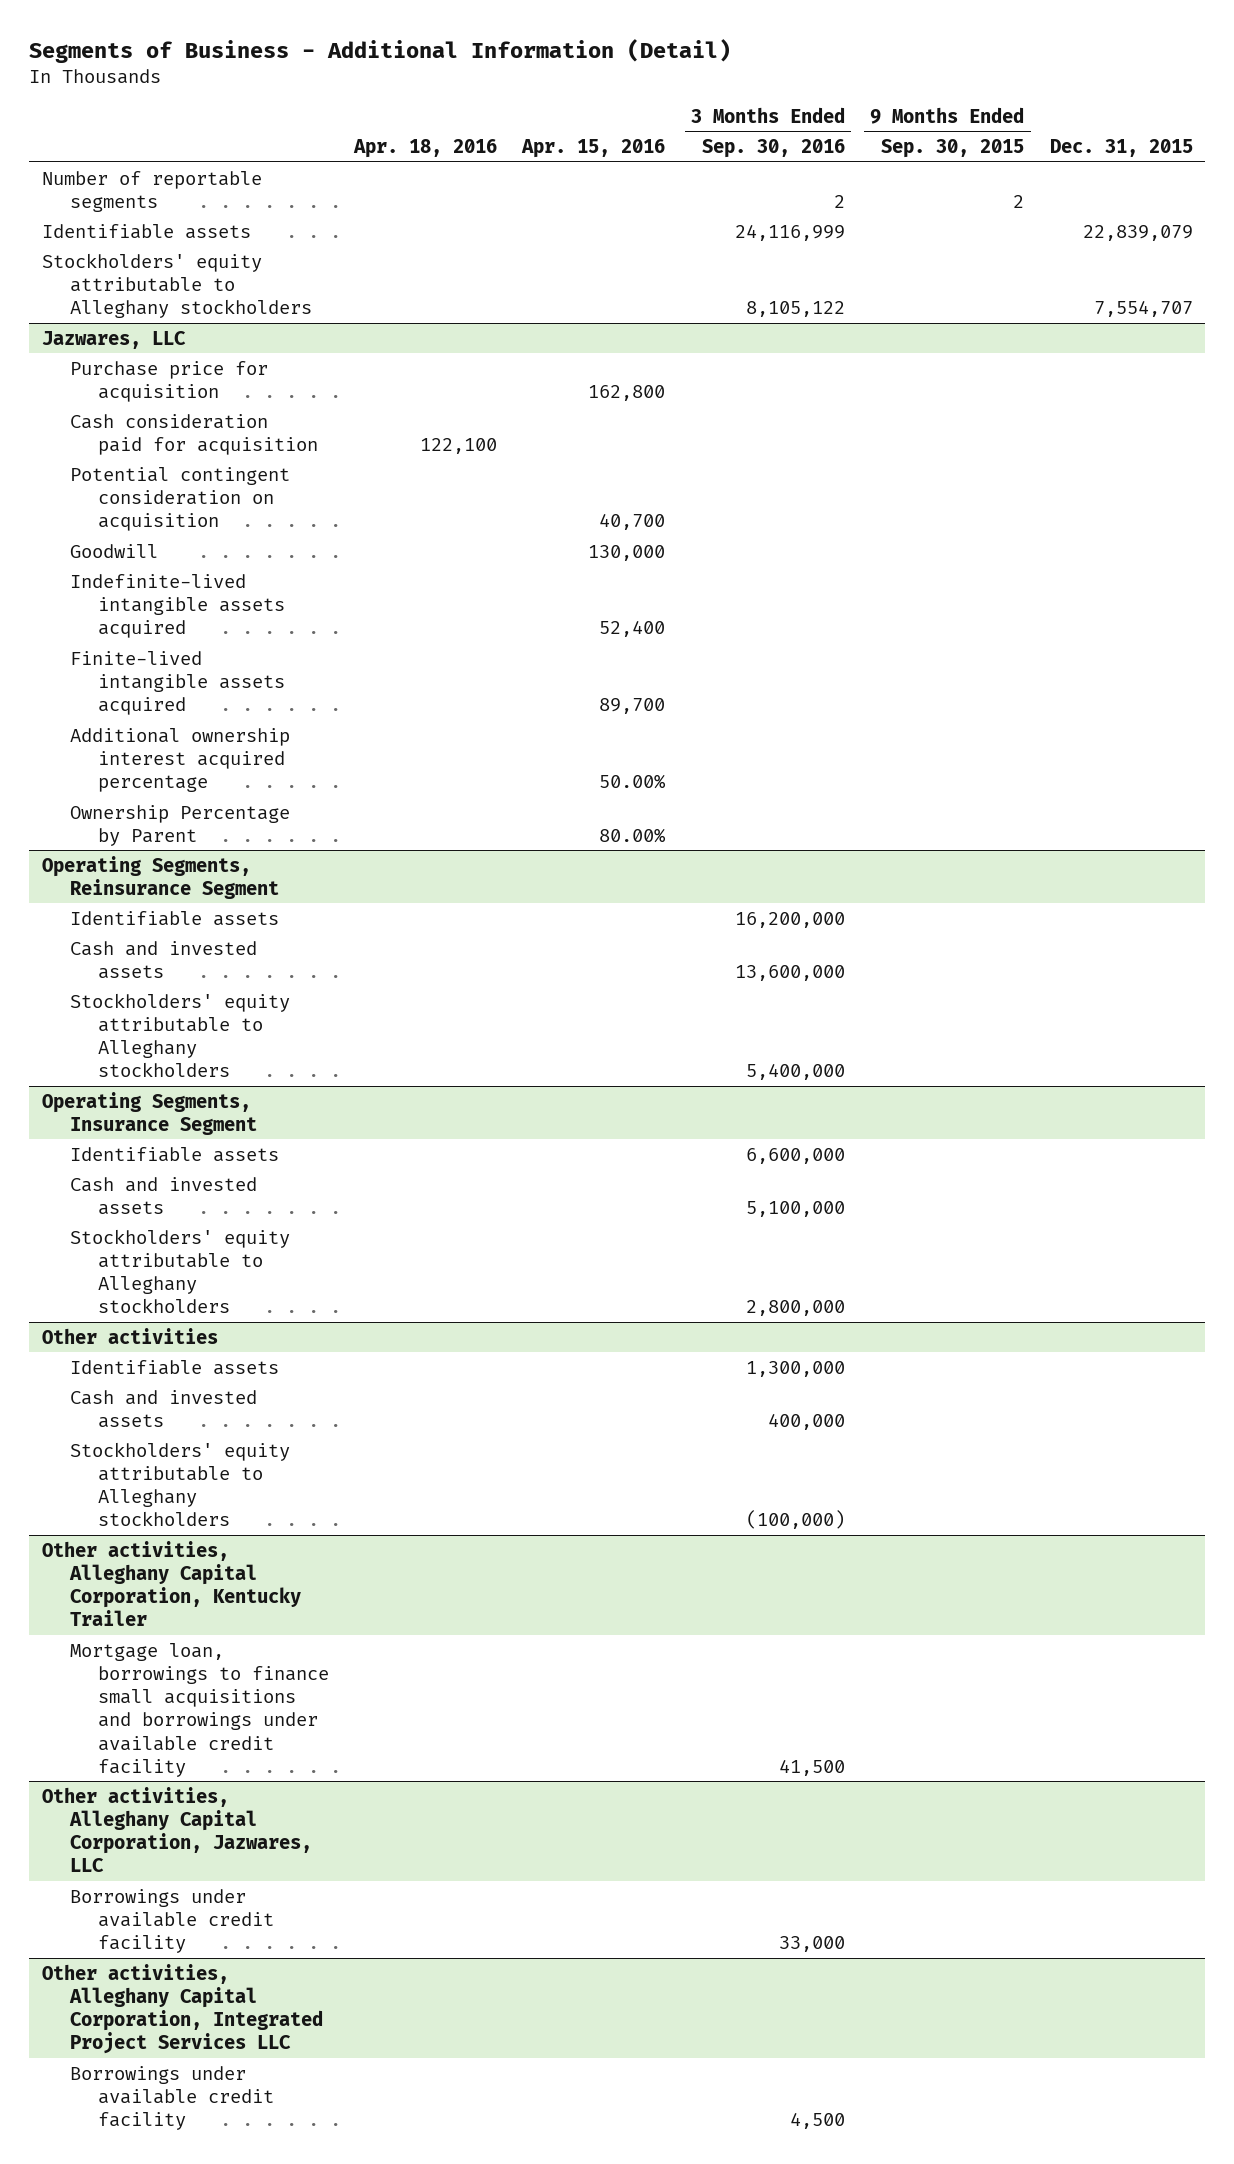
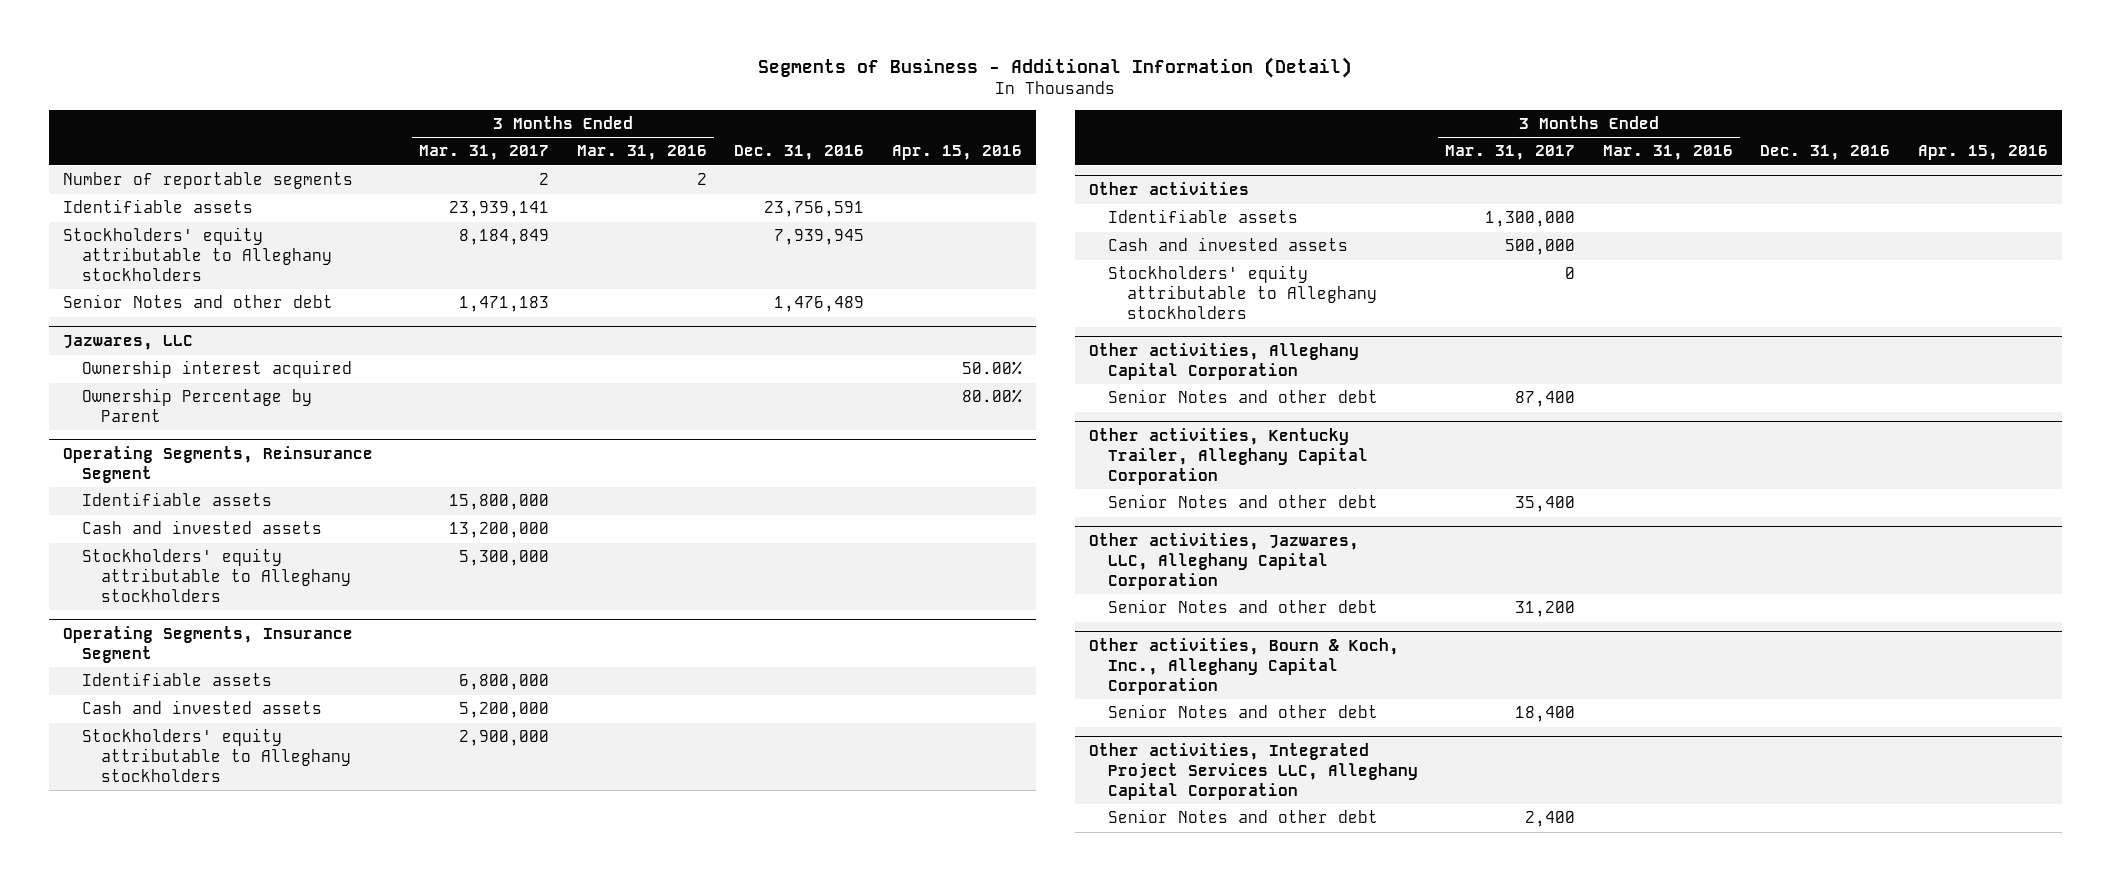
- | Apr. 18, 2016 | Apr. 15, 2016 | 3 Months Ended Sep. 30, 2016 | 9 Months Ended Sep. 30, 2015 | Dec. 31, 2015
+ | 3 Months Ended Mar. 31, 2017 | 3 Months Ended Mar. 31, 2016 | Dec. 31, 2016 | Apr. 15, 2016
+ Senior Notes and other debt | 1,471,183 | | 1,476,489 |
@ Jazwares, LLC
- Purchase price for acquisition | | 162,800 | | |
- Cash consideration paid for acquisition | 122,100 | | | |
- Potential contingent consideration on acquisition | | 40,700 | | |
- Goodwill | | 130,000 | | |
- Indefinite-lived intangible assets acquired | | 52,400 | | |
- Finite-lived intangible assets acquired | | 89,700 | | |
- Additional ownership interest acquired percentage | | 50.00% | | |
+ Ownership interest acquired | | | | 50.00%
- Other activities, Alleghany Capital Corporation, Kentucky Trailer
- Mortgage loan, borrowings to finance small acquisitions and borrowings under available credit facility | | | 41,500 | |
- Other activities, Alleghany Capital Corporation, Jazwares, LLC
- Borrowings under available credit facility | | | 33,000 | |
- Other activities, Alleghany Capital Corporation, Integrated Project Services LLC
- Borrowings under available credit facility | | | 4,500 | |
+ Other activities, Alleghany Capital Corporation
+ Senior Notes and other debt | 87,400 | | |
+ Other activities, Kentucky Trailer, Alleghany Capital Corporation
+ Senior Notes and other debt | 35,400 | | |
+ Other activities, Jazwares, LLC, Alleghany Capital Corporation
+ Senior Notes and other debt | 31,200 | | |
+ Other activities, Bourn & Koch, Inc., Alleghany Capital Corporation
+ Senior Notes and other debt | 18,400 | | |
+ Other activities, Integrated Project Services LLC, Alleghany Capital Corporation
+ Senior Notes and other debt | 2,400 | | |

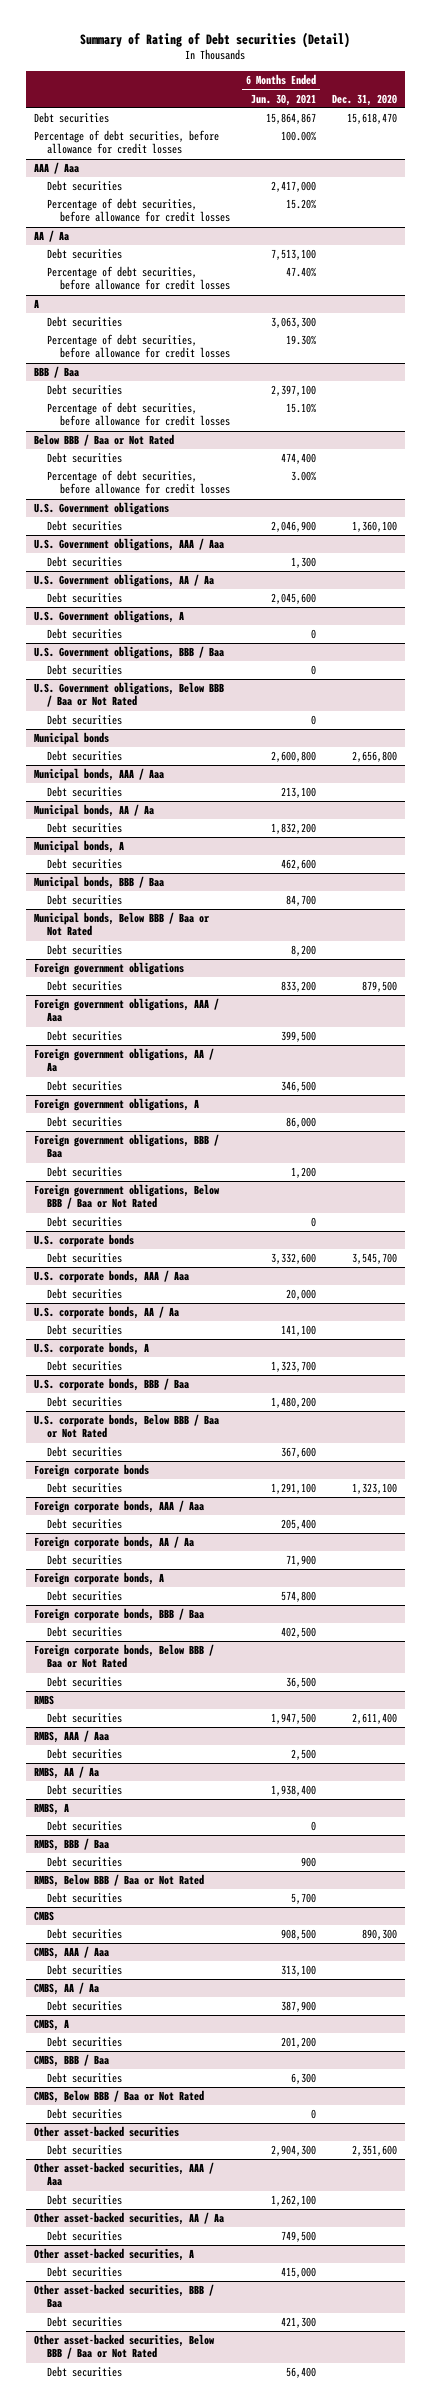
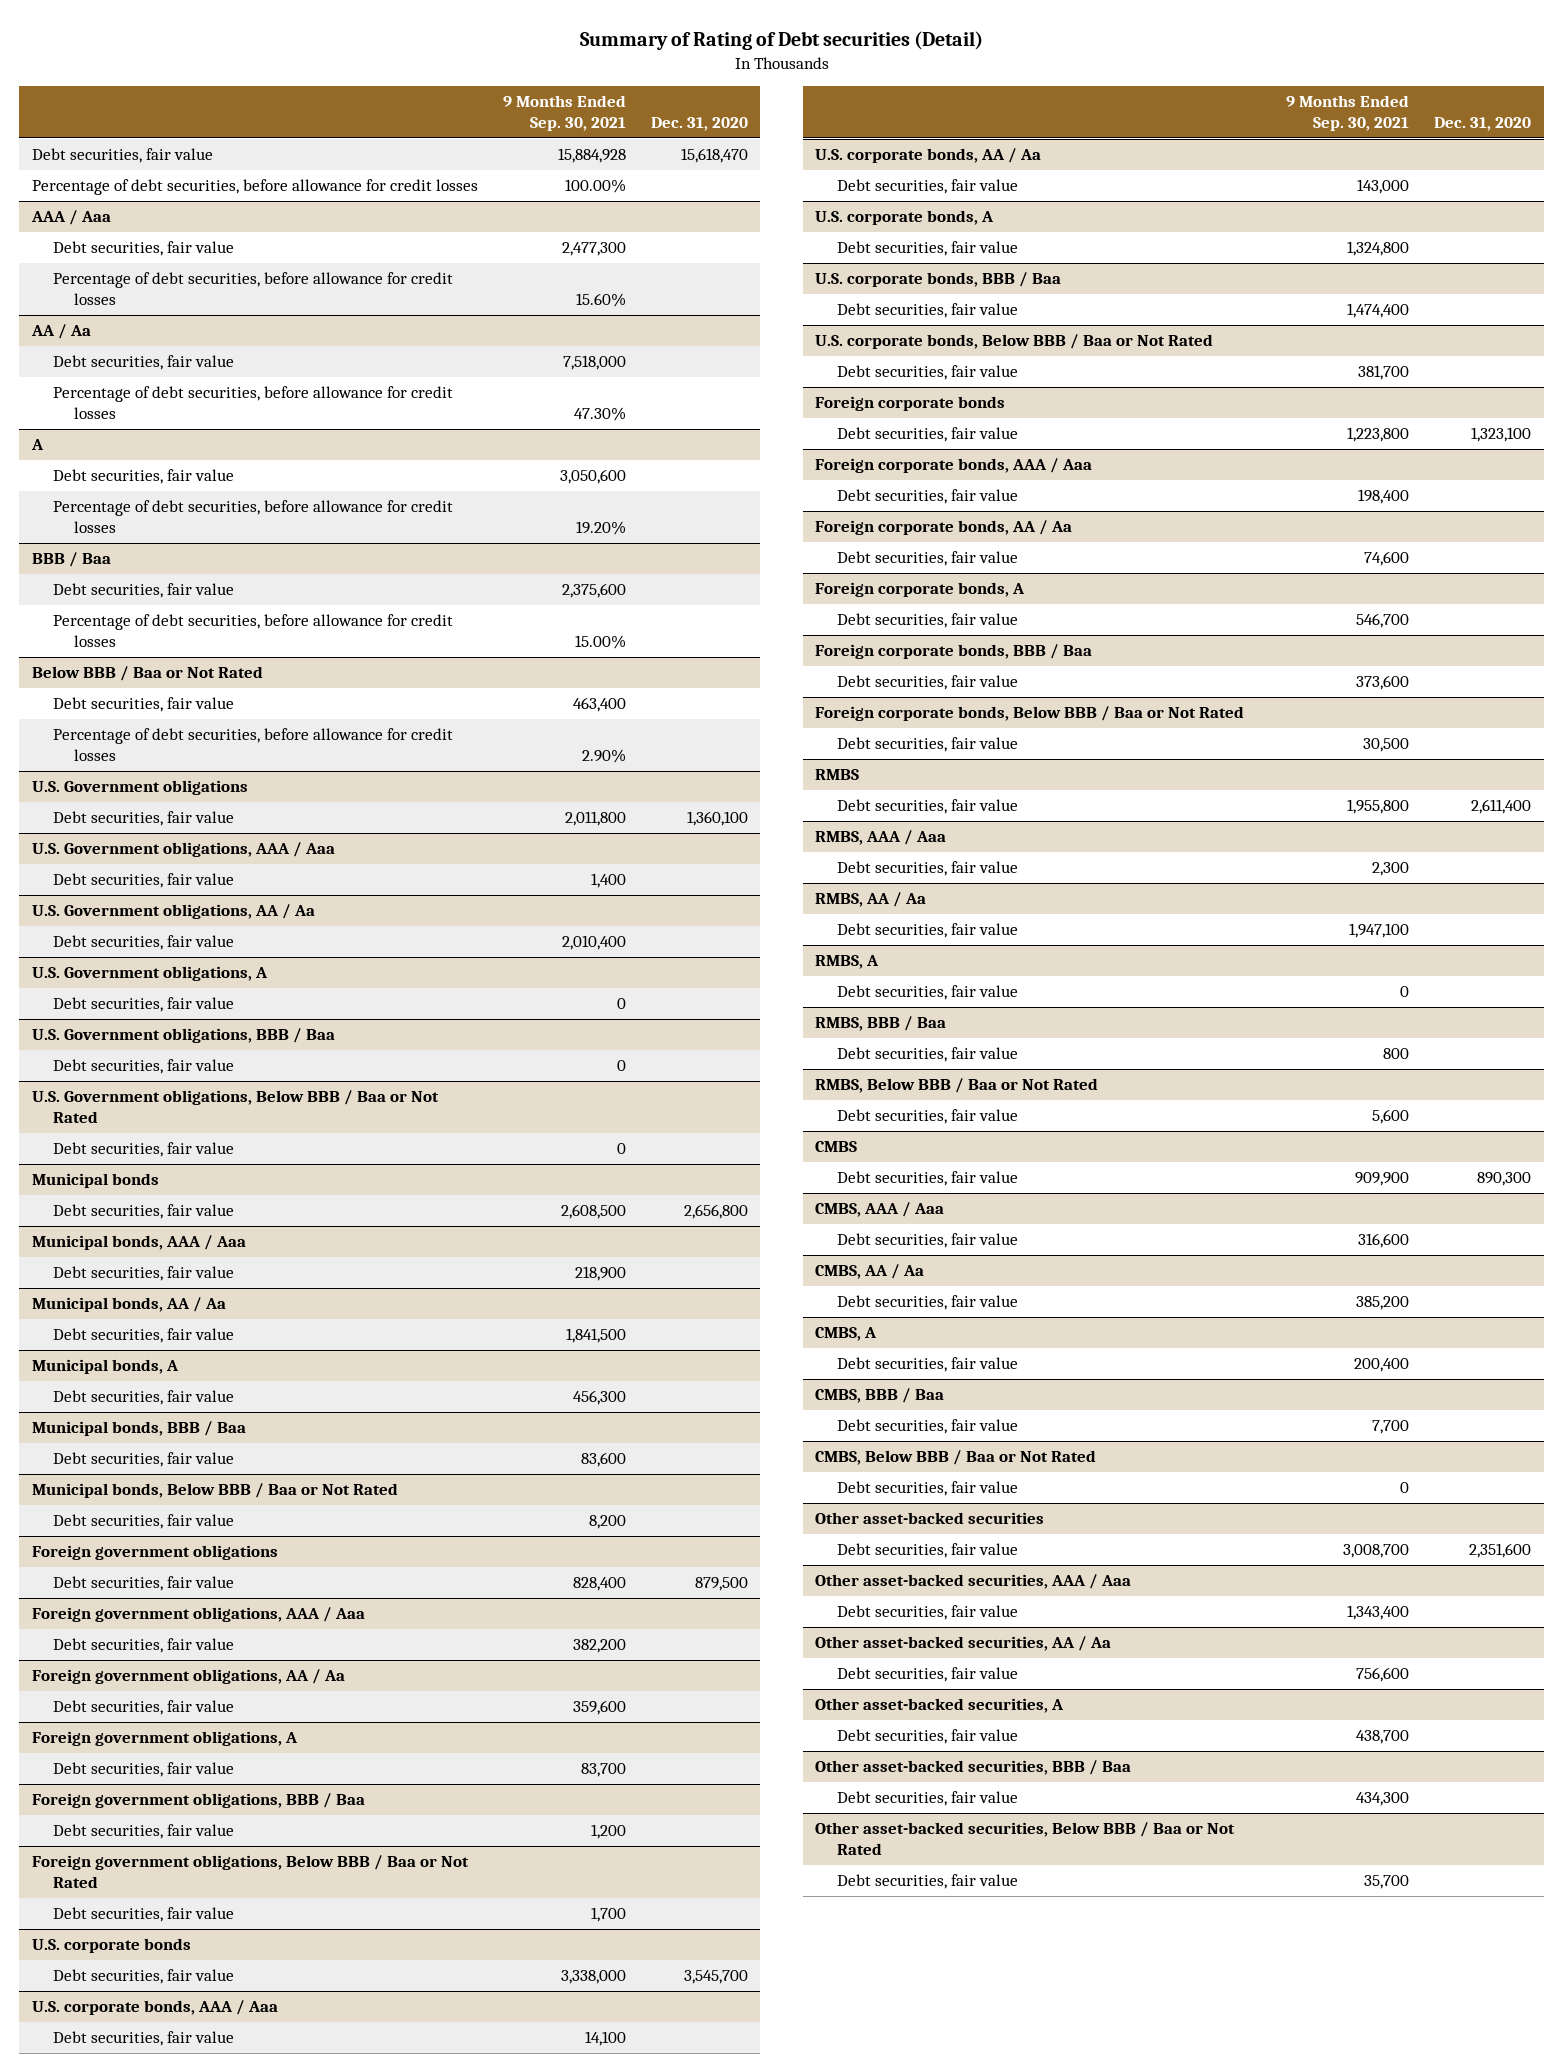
- | 6 Months Ended Jun. 30, 2021 | Dec. 31, 2020
+ | 9 Months Ended Sep. 30, 2021 | Dec. 31, 2020
- Debt securities | 15,864,867 | 15,618,470
+ Debt securities, fair value | 15,884,928 | 15,618,470
@ AAA / Aaa
- Debt securities | 2,417,000 |
+ Debt securities, fair value | 2,477,300 |
@ AA / Aa
- Debt securities | 7,513,100 |
+ Debt securities, fair value | 7,518,000 |
@ A
- Debt securities | 3,063,300 |
+ Debt securities, fair value | 3,050,600 |
@ BBB / Baa
- Debt securities | 2,397,100 |
+ Debt securities, fair value | 2,375,600 |
@ Below BBB / Baa or Not Rated
- Debt securities | 474,400 |
+ Debt securities, fair value | 463,400 |
@ U.S. Government obligations
- Debt securities | 2,046,900 | 1,360,100
+ Debt securities, fair value | 2,011,800 | 1,360,100
@ U.S. Government obligations, AAA / Aaa
- Debt securities | 1,300 |
+ Debt securities, fair value | 1,400 |
@ U.S. Government obligations, AA / Aa
- Debt securities | 2,045,600 |
+ Debt securities, fair value | 2,010,400 |
@ U.S. Government obligations, A
- Debt securities | 0 |
+ Debt securities, fair value | 0 |
@ U.S. Government obligations, BBB / Baa
- Debt securities | 0 |
+ Debt securities, fair value | 0 |
@ U.S. Government obligations, Below BBB / Baa or Not Rated
- Debt securities | 0 |
+ Debt securities, fair value | 0 |
@ Municipal bonds
- Debt securities | 2,600,800 | 2,656,800
+ Debt securities, fair value | 2,608,500 | 2,656,800
@ Municipal bonds, AAA / Aaa
- Debt securities | 213,100 |
+ Debt securities, fair value | 218,900 |
@ Municipal bonds, AA / Aa
- Debt securities | 1,832,200 |
+ Debt securities, fair value | 1,841,500 |
@ Municipal bonds, A
- Debt securities | 462,600 |
+ Debt securities, fair value | 456,300 |
@ Municipal bonds, BBB / Baa
- Debt securities | 84,700 |
+ Debt securities, fair value | 83,600 |
@ Municipal bonds, Below BBB / Baa or Not Rated
- Debt securities | 8,200 |
+ Debt securities, fair value | 8,200 |
@ Foreign government obligations
- Debt securities | 833,200 | 879,500
+ Debt securities, fair value | 828,400 | 879,500
@ Foreign government obligations, AAA / Aaa
- Debt securities | 399,500 |
+ Debt securities, fair value | 382,200 |
@ Foreign government obligations, AA / Aa
- Debt securities | 346,500 |
+ Debt securities, fair value | 359,600 |
@ Foreign government obligations, A
- Debt securities | 86,000 |
+ Debt securities, fair value | 83,700 |
@ Foreign government obligations, BBB / Baa
- Debt securities | 1,200 |
+ Debt securities, fair value | 1,200 |
@ Foreign government obligations, Below BBB / Baa or Not Rated
- Debt securities | 0 |
+ Debt securities, fair value | 1,700 |
@ U.S. corporate bonds
- Debt securities | 3,332,600 | 3,545,700
+ Debt securities, fair value | 3,338,000 | 3,545,700
@ U.S. corporate bonds, AAA / Aaa
- Debt securities | 20,000 |
+ Debt securities, fair value | 14,100 |
@ U.S. corporate bonds, AA / Aa
- Debt securities | 141,100 |
+ Debt securities, fair value | 143,000 |
@ U.S. corporate bonds, A
- Debt securities | 1,323,700 |
+ Debt securities, fair value | 1,324,800 |
@ U.S. corporate bonds, BBB / Baa
- Debt securities | 1,480,200 |
+ Debt securities, fair value | 1,474,400 |
@ U.S. corporate bonds, Below BBB / Baa or Not Rated
- Debt securities | 367,600 |
+ Debt securities, fair value | 381,700 |
@ Foreign corporate bonds
- Debt securities | 1,291,100 | 1,323,100
+ Debt securities, fair value | 1,223,800 | 1,323,100
@ Foreign corporate bonds, AAA / Aaa
- Debt securities | 205,400 |
+ Debt securities, fair value | 198,400 |
@ Foreign corporate bonds, AA / Aa
- Debt securities | 71,900 |
+ Debt securities, fair value | 74,600 |
@ Foreign corporate bonds, A
- Debt securities | 574,800 |
+ Debt securities, fair value | 546,700 |
@ Foreign corporate bonds, BBB / Baa
- Debt securities | 402,500 |
+ Debt securities, fair value | 373,600 |
@ Foreign corporate bonds, Below BBB / Baa or Not Rated
- Debt securities | 36,500 |
+ Debt securities, fair value | 30,500 |
@ RMBS
- Debt securities | 1,947,500 | 2,611,400
+ Debt securities, fair value | 1,955,800 | 2,611,400
@ RMBS, AAA / Aaa
- Debt securities | 2,500 |
+ Debt securities, fair value | 2,300 |
@ RMBS, AA / Aa
- Debt securities | 1,938,400 |
+ Debt securities, fair value | 1,947,100 |
@ RMBS, A
- Debt securities | 0 |
+ Debt securities, fair value | 0 |
@ RMBS, BBB / Baa
- Debt securities | 900 |
+ Debt securities, fair value | 800 |
@ RMBS, Below BBB / Baa or Not Rated
- Debt securities | 5,700 |
+ Debt securities, fair value | 5,600 |
@ CMBS
- Debt securities | 908,500 | 890,300
+ Debt securities, fair value | 909,900 | 890,300
@ CMBS, AAA / Aaa
- Debt securities | 313,100 |
+ Debt securities, fair value | 316,600 |
@ CMBS, AA / Aa
- Debt securities | 387,900 |
+ Debt securities, fair value | 385,200 |
@ CMBS, A
- Debt securities | 201,200 |
+ Debt securities, fair value | 200,400 |
@ CMBS, BBB / Baa
- Debt securities | 6,300 |
+ Debt securities, fair value | 7,700 |
@ CMBS, Below BBB / Baa or Not Rated
- Debt securities | 0 |
+ Debt securities, fair value | 0 |
@ Other asset-backed securities
- Debt securities | 2,904,300 | 2,351,600
+ Debt securities, fair value | 3,008,700 | 2,351,600
@ Other asset-backed securities, AAA / Aaa
- Debt securities | 1,262,100 |
+ Debt securities, fair value | 1,343,400 |
@ Other asset-backed securities, AA / Aa
- Debt securities | 749,500 |
+ Debt securities, fair value | 756,600 |
@ Other asset-backed securities, A
- Debt securities | 415,000 |
+ Debt securities, fair value | 438,700 |
@ Other asset-backed securities, BBB / Baa
- Debt securities | 421,300 |
+ Debt securities, fair value | 434,300 |
@ Other asset-backed securities, Below BBB / Baa or Not Rated
- Debt securities | 56,400 |
+ Debt securities, fair value | 35,700 |

